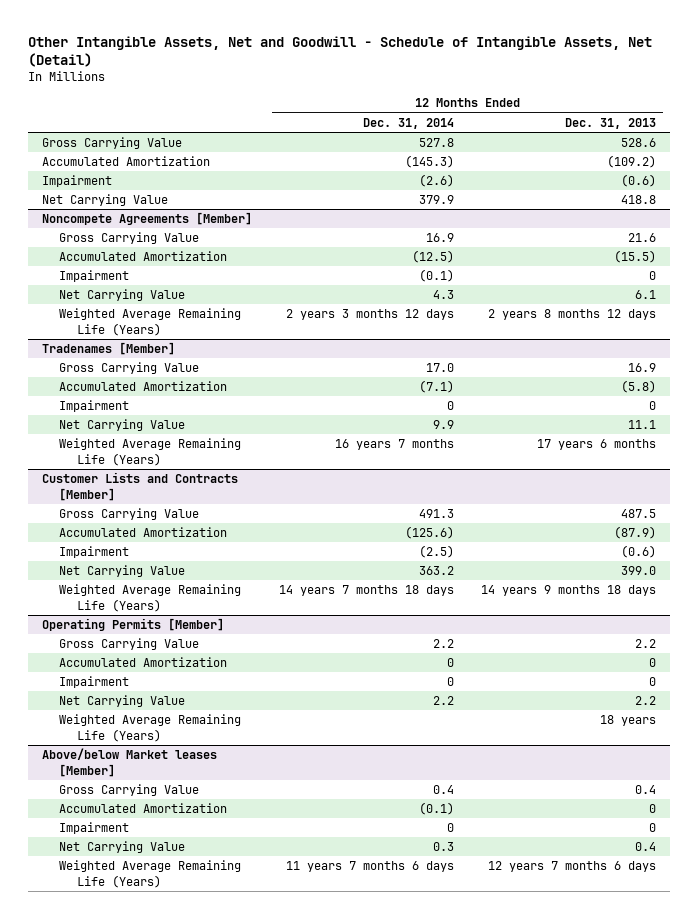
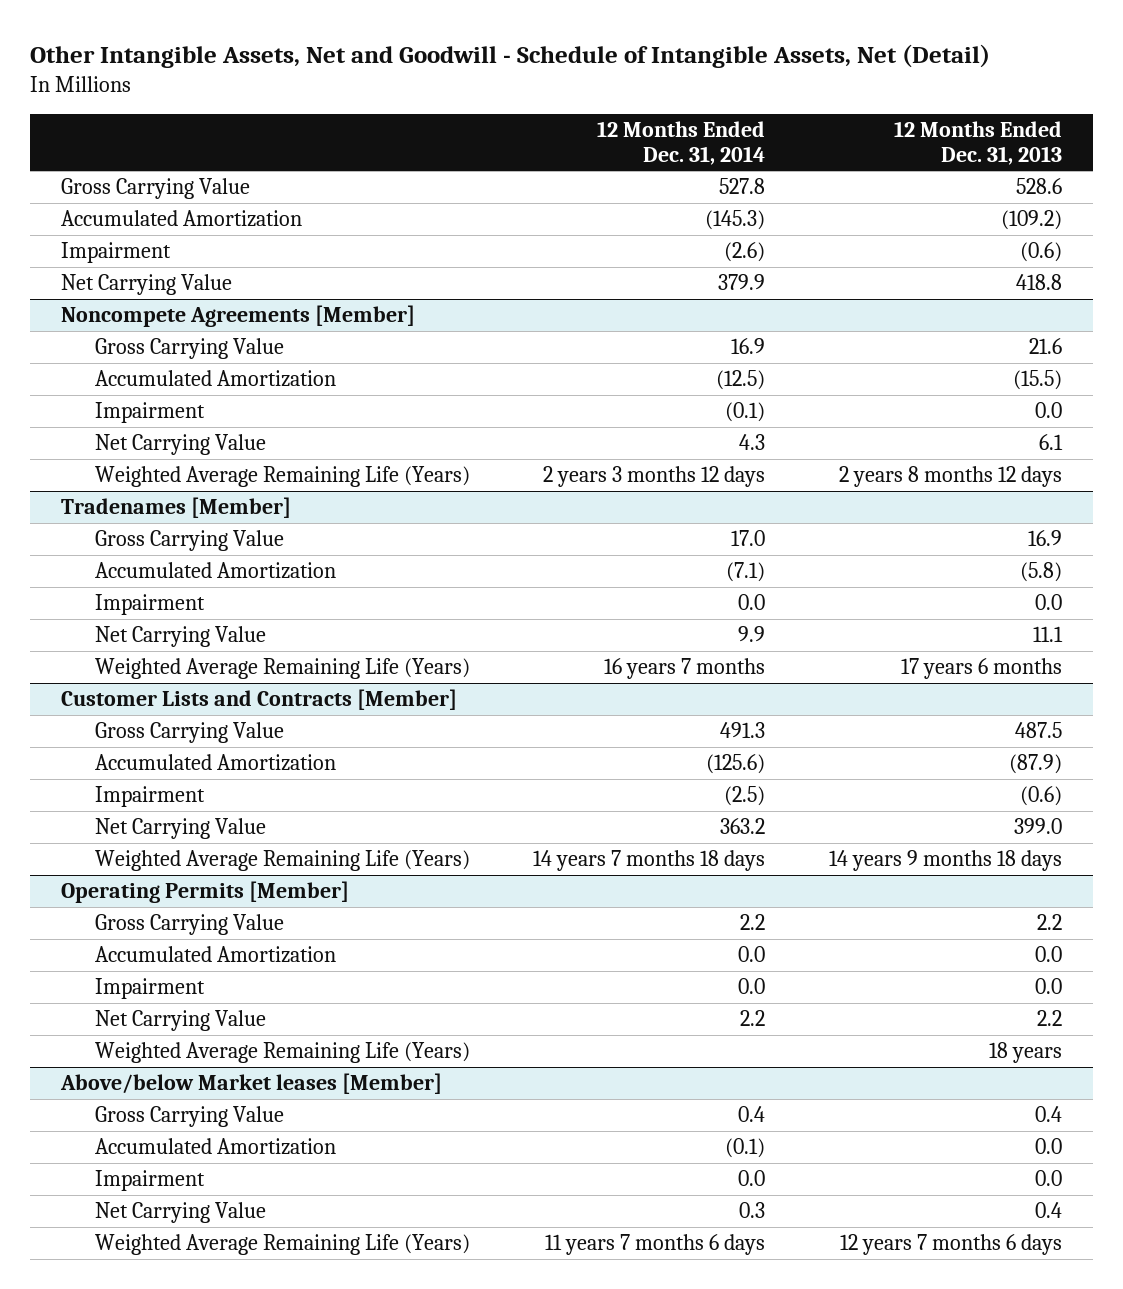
@ Noncompete Agreements [Member]
- Impairment | (0.1) | 0
+ Impairment | (0.1) | 0.0
@ Tradenames [Member]
- Impairment | 0 | 0
+ Impairment | 0.0 | 0.0
@ Operating Permits [Member]
- Accumulated Amortization | 0 | 0
- Impairment | 0 | 0
+ Accumulated Amortization | 0.0 | 0.0
+ Impairment | 0.0 | 0.0
@ Above/below Market leases [Member]
- Accumulated Amortization | (0.1) | 0
- Impairment | 0 | 0
+ Accumulated Amortization | (0.1) | 0.0
+ Impairment | 0.0 | 0.0

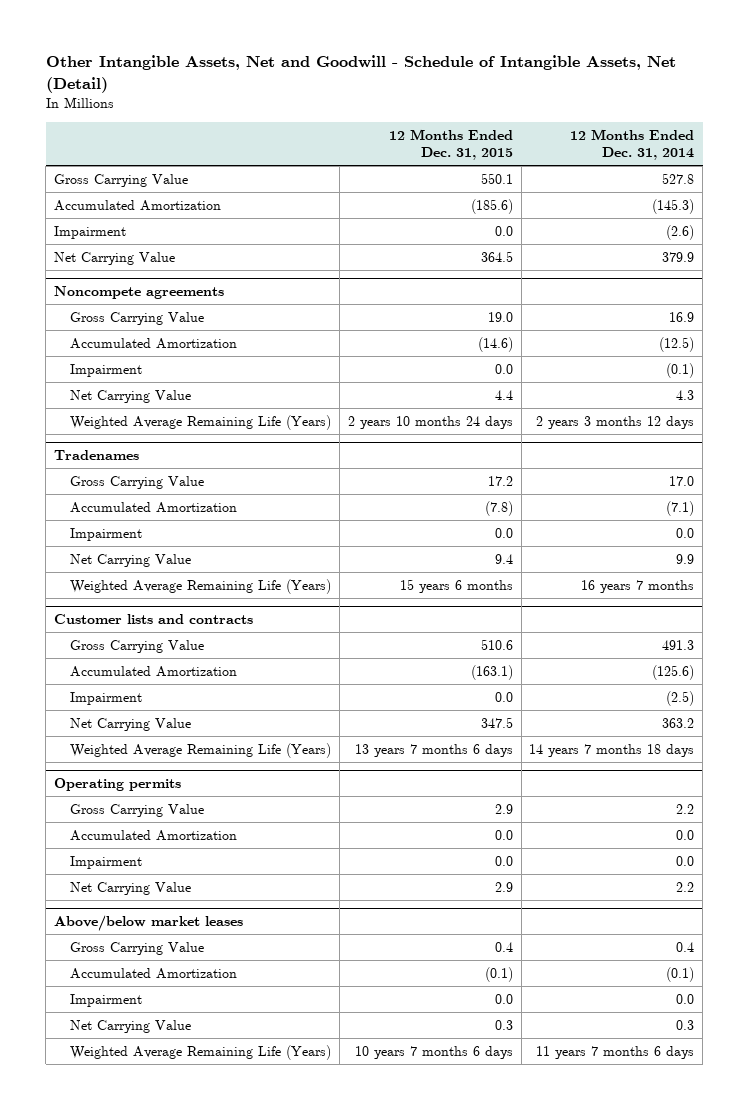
- | 12 Months Ended Dec. 31, 2014 | 12 Months Ended Dec. 31, 2013
+ | 12 Months Ended Dec. 31, 2015 | 12 Months Ended Dec. 31, 2014
- Noncompete Agreements [Member]
+ Noncompete agreements
- Tradenames [Member]
+ Tradenames
- Customer Lists and Contracts [Member]
+ Customer lists and contracts
- Operating Permits [Member]
+ Operating permits
- Weighted Average Remaining Life (Years) | | 18 years
- Above/below Market leases [Member]
+ Above/below market leases

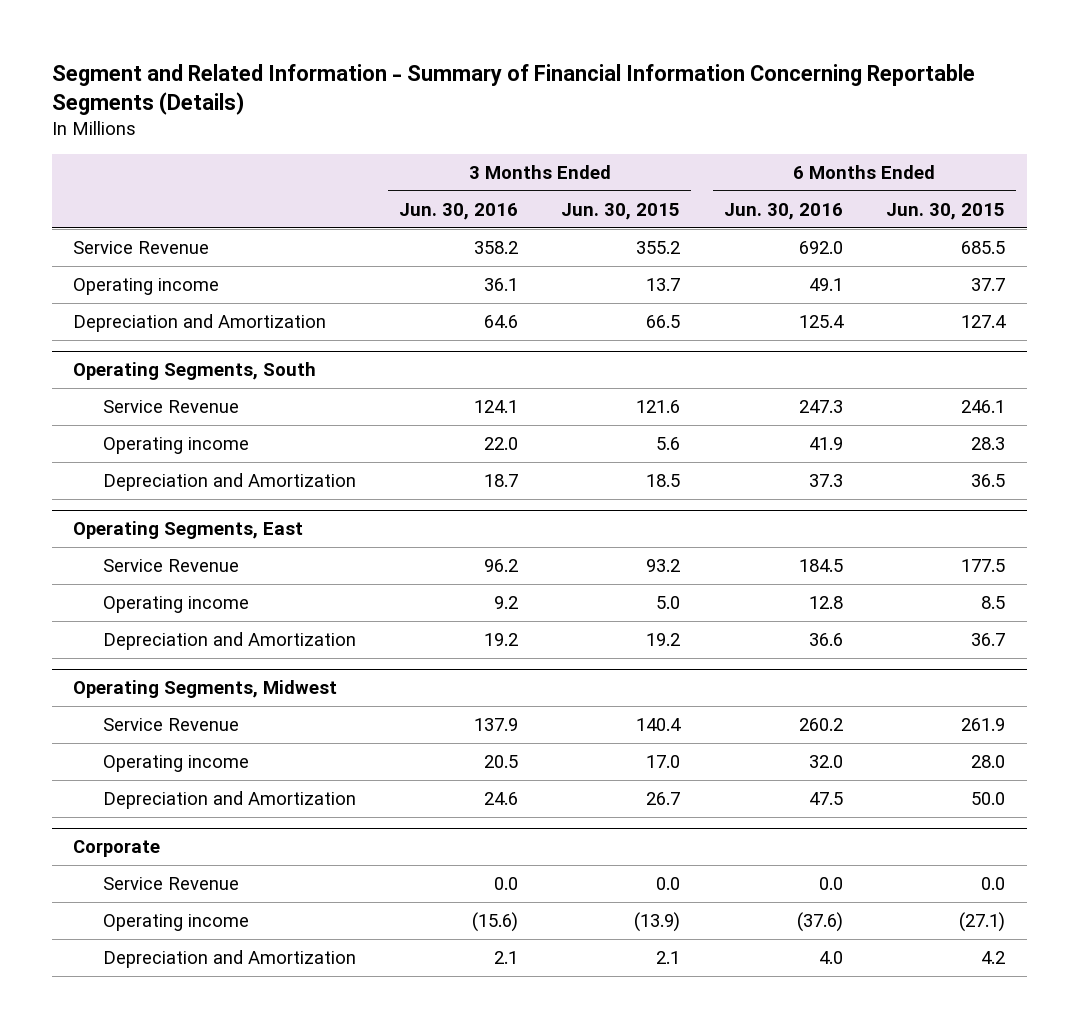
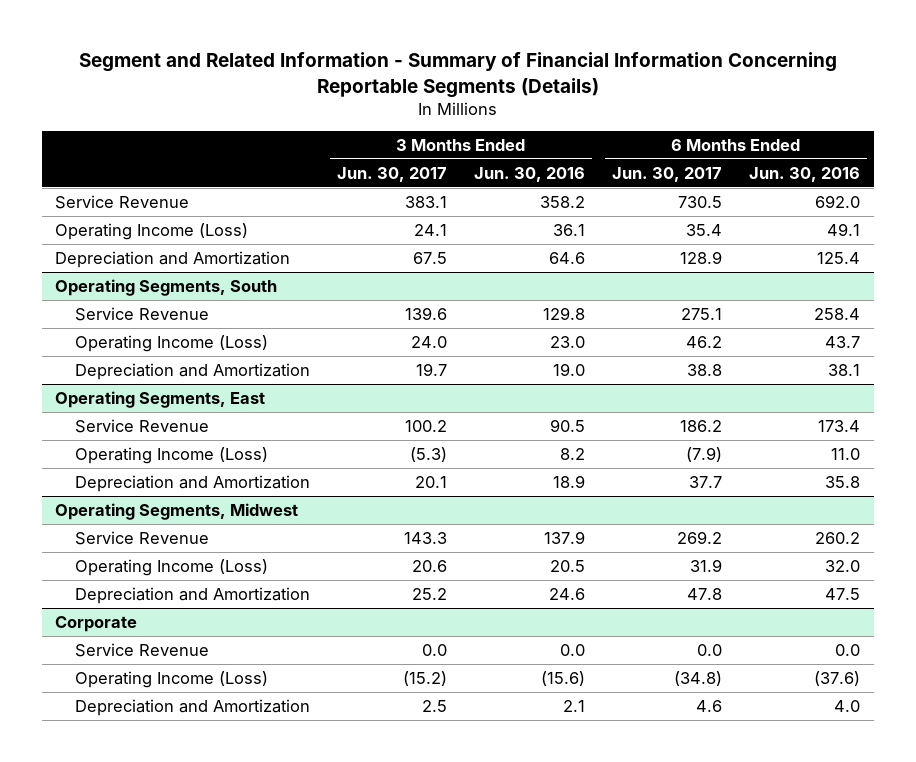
- | 3 Months Ended Jun. 30, 2016 | 3 Months Ended Jun. 30, 2015 | 6 Months Ended Jun. 30, 2016 | 6 Months Ended Jun. 30, 2015
+ | 3 Months Ended Jun. 30, 2017 | 3 Months Ended Jun. 30, 2016 | 6 Months Ended Jun. 30, 2017 | 6 Months Ended Jun. 30, 2016
- Operating income | 36.1 | 13.7 | 49.1 | 37.7
+ Operating Income (Loss) | 24.1 | 36.1 | 35.4 | 49.1
@ Operating Segments, South
- Service Revenue | 124.1 | 121.6 | 247.3 | 246.1
- Operating income | 22.0 | 5.6 | 41.9 | 28.3
- Depreciation and Amortization | 18.7 | 18.5 | 37.3 | 36.5
+ Service Revenue | 139.6 | 129.8 | 275.1 | 258.4
+ Operating Income (Loss) | 24.0 | 23.0 | 46.2 | 43.7
+ Depreciation and Amortization | 19.7 | 19.0 | 38.8 | 38.1
@ Operating Segments, East
- Service Revenue | 96.2 | 93.2 | 184.5 | 177.5
- Operating income | 9.2 | 5.0 | 12.8 | 8.5
- Depreciation and Amortization | 19.2 | 19.2 | 36.6 | 36.7
+ Service Revenue | 100.2 | 90.5 | 186.2 | 173.4
+ Operating Income (Loss) | (5.3) | 8.2 | (7.9) | 11.0
+ Depreciation and Amortization | 20.1 | 18.9 | 37.7 | 35.8
@ Operating Segments, Midwest
- Operating income | 20.5 | 17.0 | 32.0 | 28.0
+ Operating Income (Loss) | 20.6 | 20.5 | 31.9 | 32.0
@ Corporate
- Operating income | (15.6) | (13.9) | (37.6) | (27.1)
+ Operating Income (Loss) | (15.2) | (15.6) | (34.8) | (37.6)

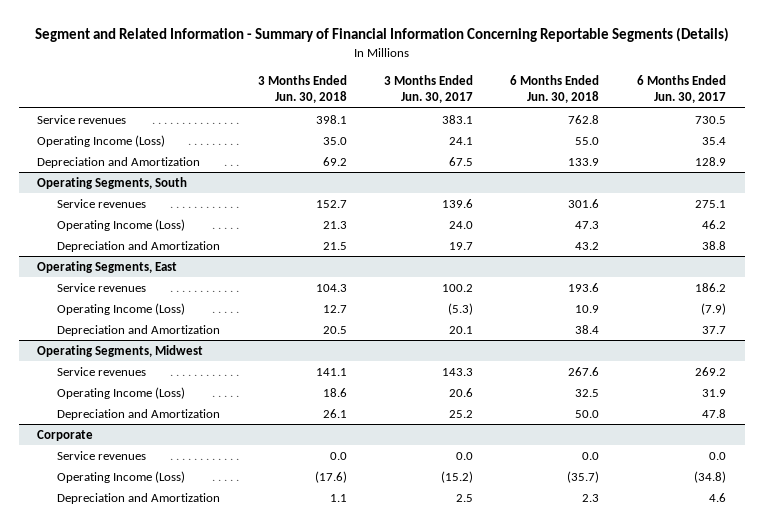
- | 3 Months Ended Jun. 30, 2017 | 3 Months Ended Jun. 30, 2016 | 6 Months Ended Jun. 30, 2017 | 6 Months Ended Jun. 30, 2016
+ | 3 Months Ended Jun. 30, 2018 | 3 Months Ended Jun. 30, 2017 | 6 Months Ended Jun. 30, 2018 | 6 Months Ended Jun. 30, 2017
- Service Revenue | 383.1 | 358.2 | 730.5 | 692.0
+ Service revenues | 398.1 | 383.1 | 762.8 | 730.5
@ Operating Segments, South
- Service Revenue | 139.6 | 129.8 | 275.1 | 258.4
+ Service revenues | 152.7 | 139.6 | 301.6 | 275.1
@ Operating Segments, East
- Service Revenue | 100.2 | 90.5 | 186.2 | 173.4
+ Service revenues | 104.3 | 100.2 | 193.6 | 186.2
@ Operating Segments, Midwest
- Service Revenue | 143.3 | 137.9 | 269.2 | 260.2
+ Service revenues | 141.1 | 143.3 | 267.6 | 269.2
@ Corporate
- Service Revenue | 0.0 | 0.0 | 0.0 | 0.0
+ Service revenues | 0.0 | 0.0 | 0.0 | 0.0

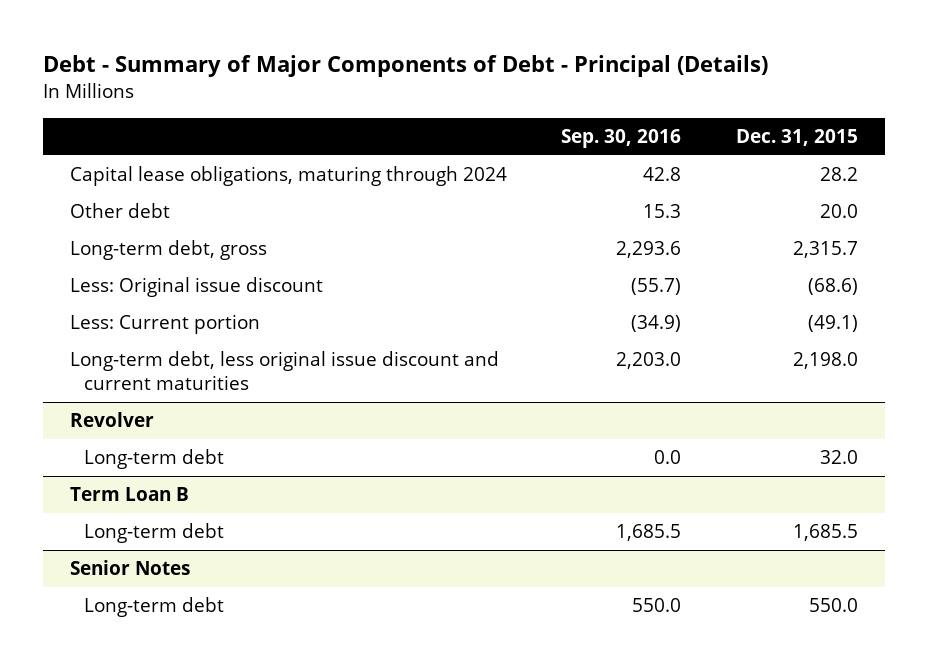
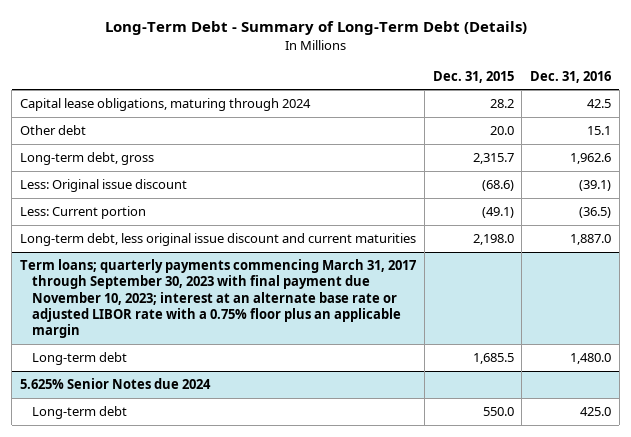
- Debt - Summary of Major Components of Debt - Principal (Details)
+ Long-Term Debt - Summary of Long-Term Debt (Details)
- | Sep. 30, 2016 | Dec. 31, 2015
+ | Dec. 31, 2015 | Dec. 31, 2016
- Revolver
- Long-term debt | 0.0 | 32.0
- Term Loan B
+ Term loans; quarterly payments commencing March 31, 2017 through September 30, 2023 with final payment due November 10, 2023; interest at an alternate base rate or adjusted LIBOR rate with a 0.75% floor plus an applicable margin
- Senior Notes
+ 5.625% Senior Notes due 2024

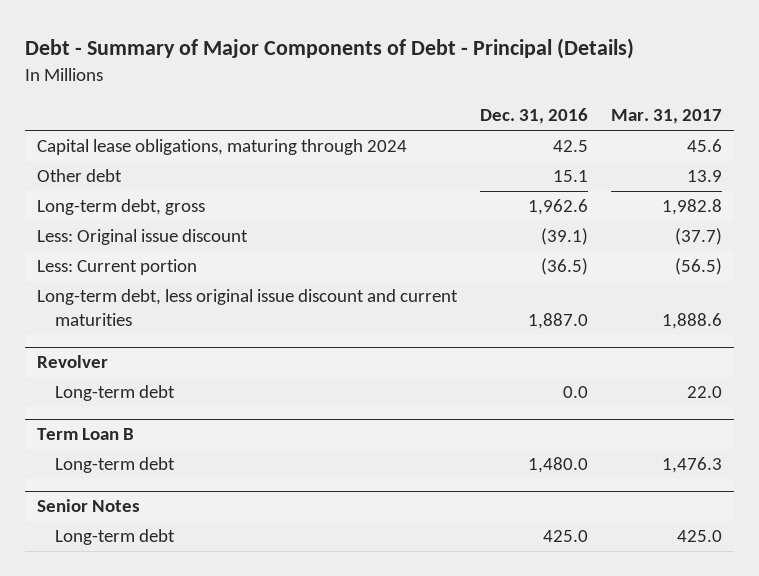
- Long-Term Debt - Summary of Long-Term Debt (Details)
+ Debt - Summary of Major Components of Debt - Principal (Details)
- | Dec. 31, 2015 | Dec. 31, 2016
+ | Dec. 31, 2016 | Mar. 31, 2017
- Term loans; quarterly payments commencing March 31, 2017 through September 30, 2023 with final payment due November 10, 2023; interest at an alternate base rate or adjusted LIBOR rate with a 0.75% floor plus an applicable margin
+ Revolver
+ Long-term debt | 0.0 | 22.0
+ Term Loan B
- 5.625% Senior Notes due 2024
+ Senior Notes

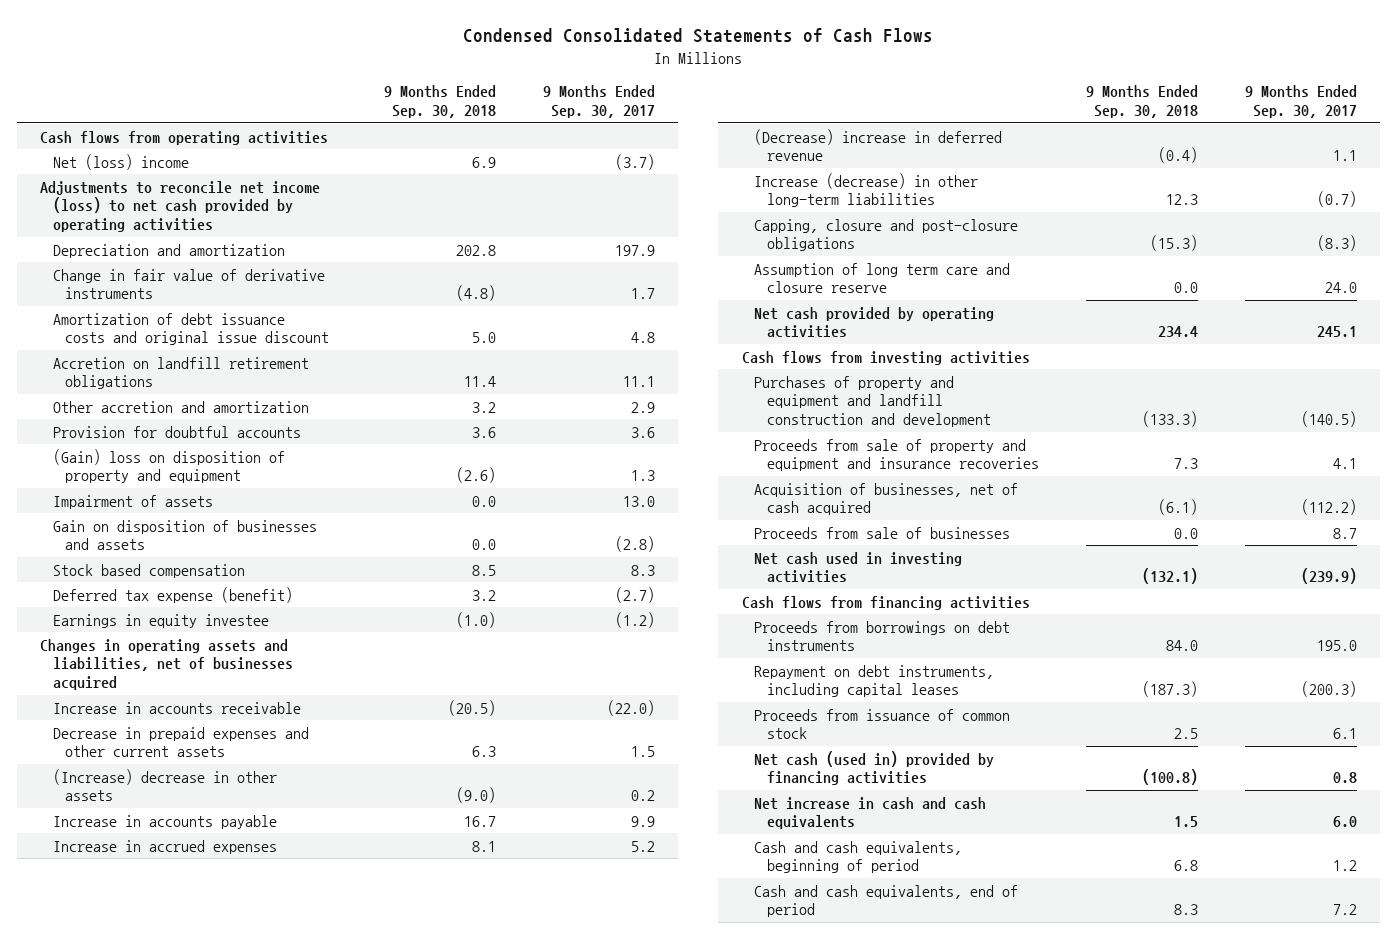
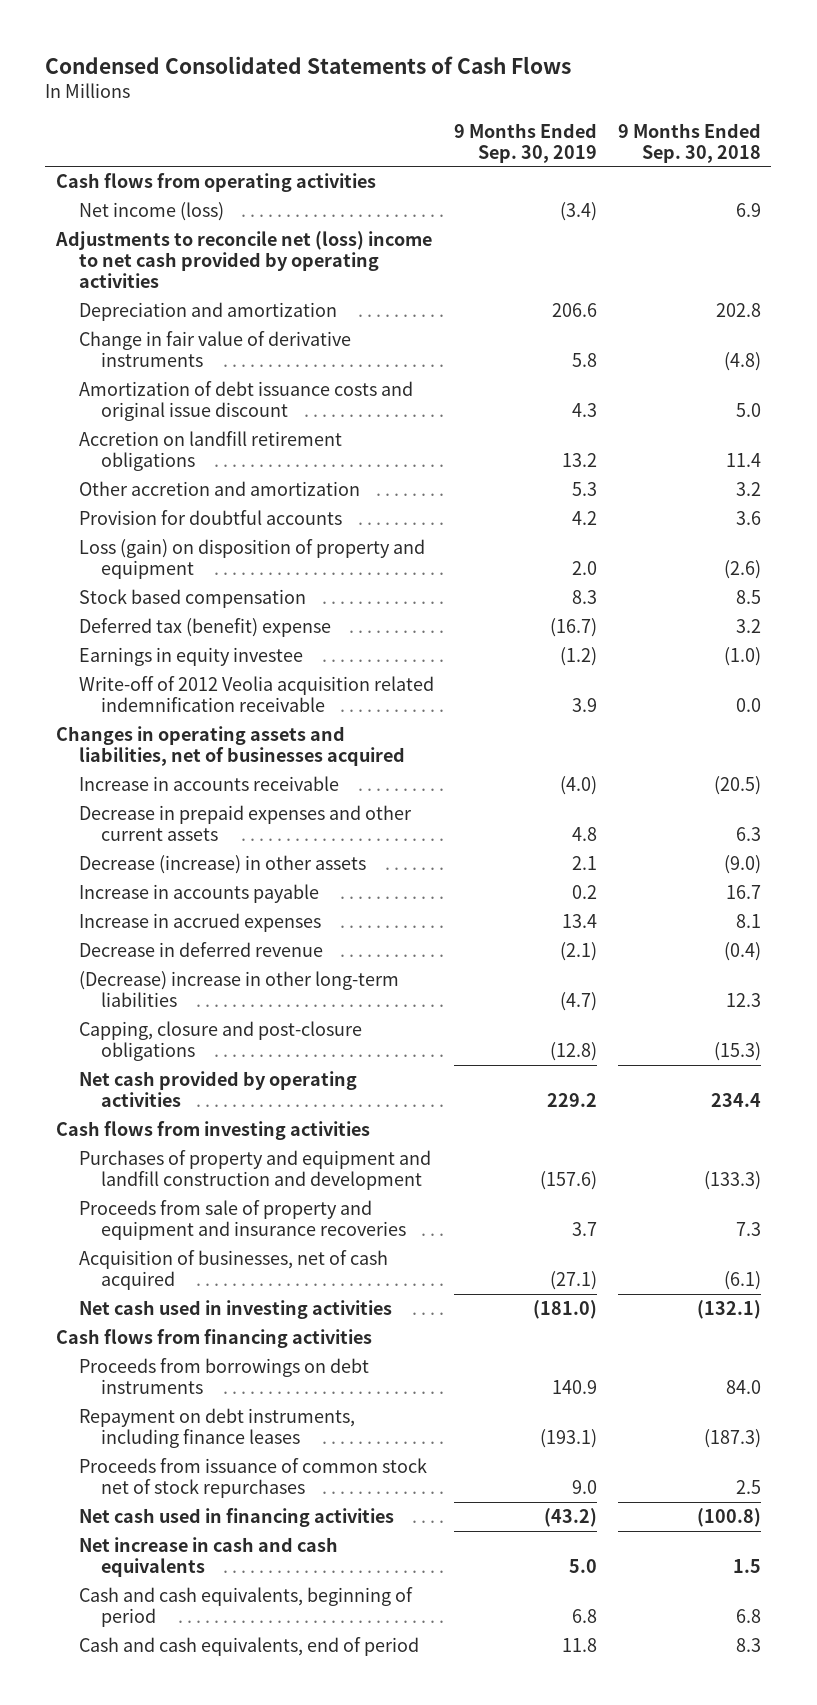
- | 9 Months Ended Sep. 30, 2018 | 9 Months Ended Sep. 30, 2017
+ | 9 Months Ended Sep. 30, 2019 | 9 Months Ended Sep. 30, 2018
- Net (loss) income | 6.9 | (3.7)
- Adjustments to reconcile net income (loss) to net cash provided by operating activities
+ Net income (loss) | (3.4) | 6.9
+ Adjustments to reconcile net (loss) income to net cash provided by operating activities
- (Gain) loss on disposition of property and equipment | (2.6) | 1.3
- Impairment of assets | 0.0 | 13.0
- Gain on disposition of businesses and assets | 0.0 | (2.8)
+ Loss (gain) on disposition of property and equipment | 2.0 | (2.6)
- Deferred tax expense (benefit) | 3.2 | (2.7)
+ Deferred tax (benefit) expense | (16.7) | 3.2
+ Write-off of 2012 Veolia acquisition related indemnification receivable | 3.9 | 0.0
- (Increase) decrease in other assets | (9.0) | 0.2
+ Decrease (increase) in other assets | 2.1 | (9.0)
- (Decrease) increase in deferred revenue | (0.4) | 1.1
- Increase (decrease) in other long-term liabilities | 12.3 | (0.7)
+ Decrease in deferred revenue | (2.1) | (0.4)
+ (Decrease) increase in other long-term liabilities | (4.7) | 12.3
- Assumption of long term care and closure reserve | 0.0 | 24.0
- Proceeds from sale of businesses | 0.0 | 8.7
- Repayment on debt instruments, including capital leases | (187.3) | (200.3)
- Proceeds from issuance of common stock | 2.5 | 6.1
- Net cash (used in) provided by financing activities | (100.8) | 0.8
+ Repayment on debt instruments, including finance leases | (193.1) | (187.3)
+ Proceeds from issuance of common stock net of stock repurchases | 9.0 | 2.5
+ Net cash used in financing activities | (43.2) | (100.8)

